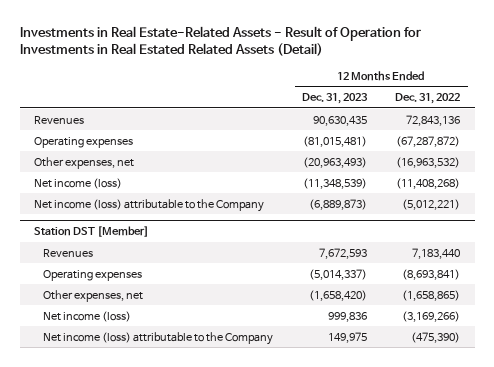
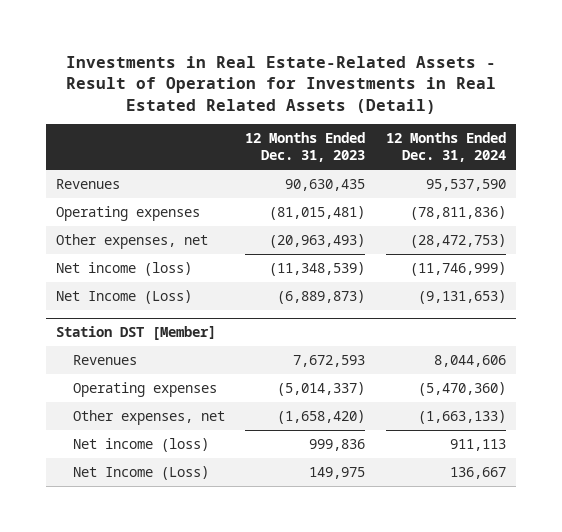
- | 12 Months Ended Dec. 31, 2023 | 12 Months Ended Dec. 31, 2022
+ | 12 Months Ended Dec. 31, 2023 | 12 Months Ended Dec. 31, 2024
- Net income (loss) attributable to the Company | (6,889,873) | (5,012,221)
+ Net Income (Loss) | (6,889,873) | (9,131,653)
@ Station DST [Member]
- Net income (loss) attributable to the Company | 149,975 | (475,390)
+ Net Income (Loss) | 149,975 | 136,667

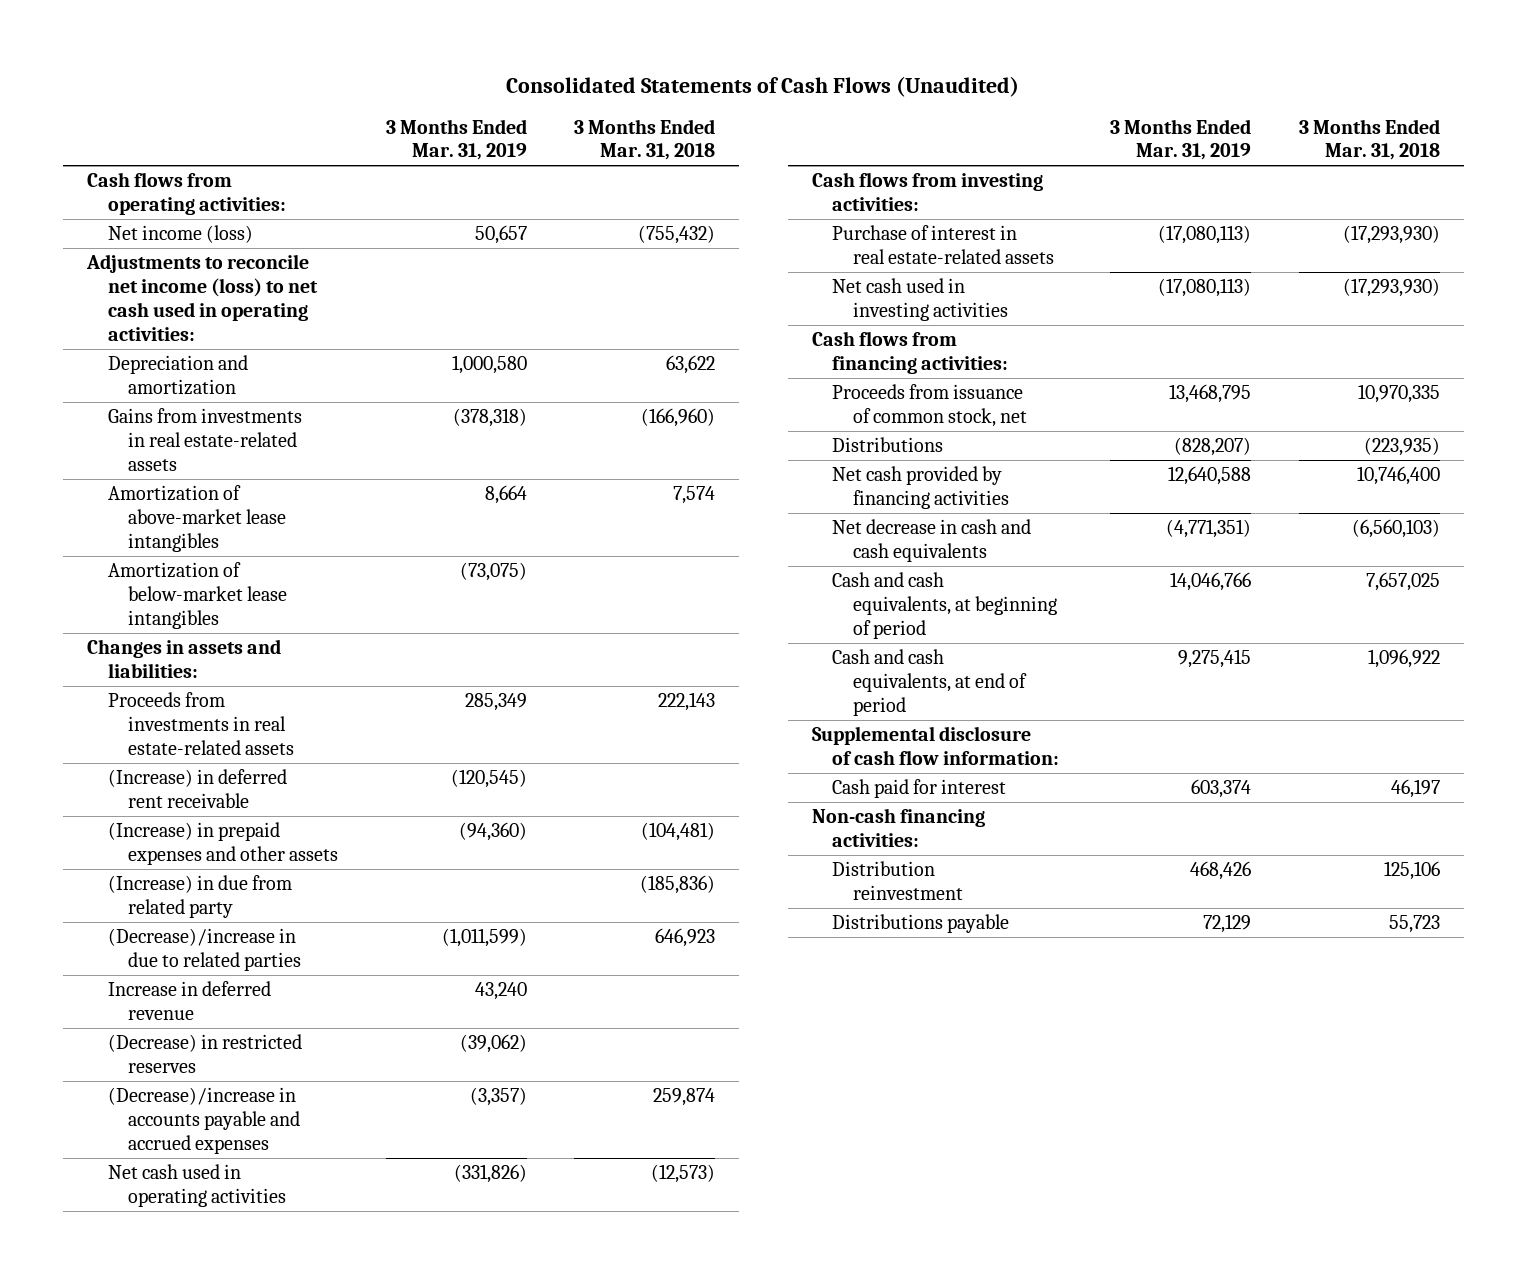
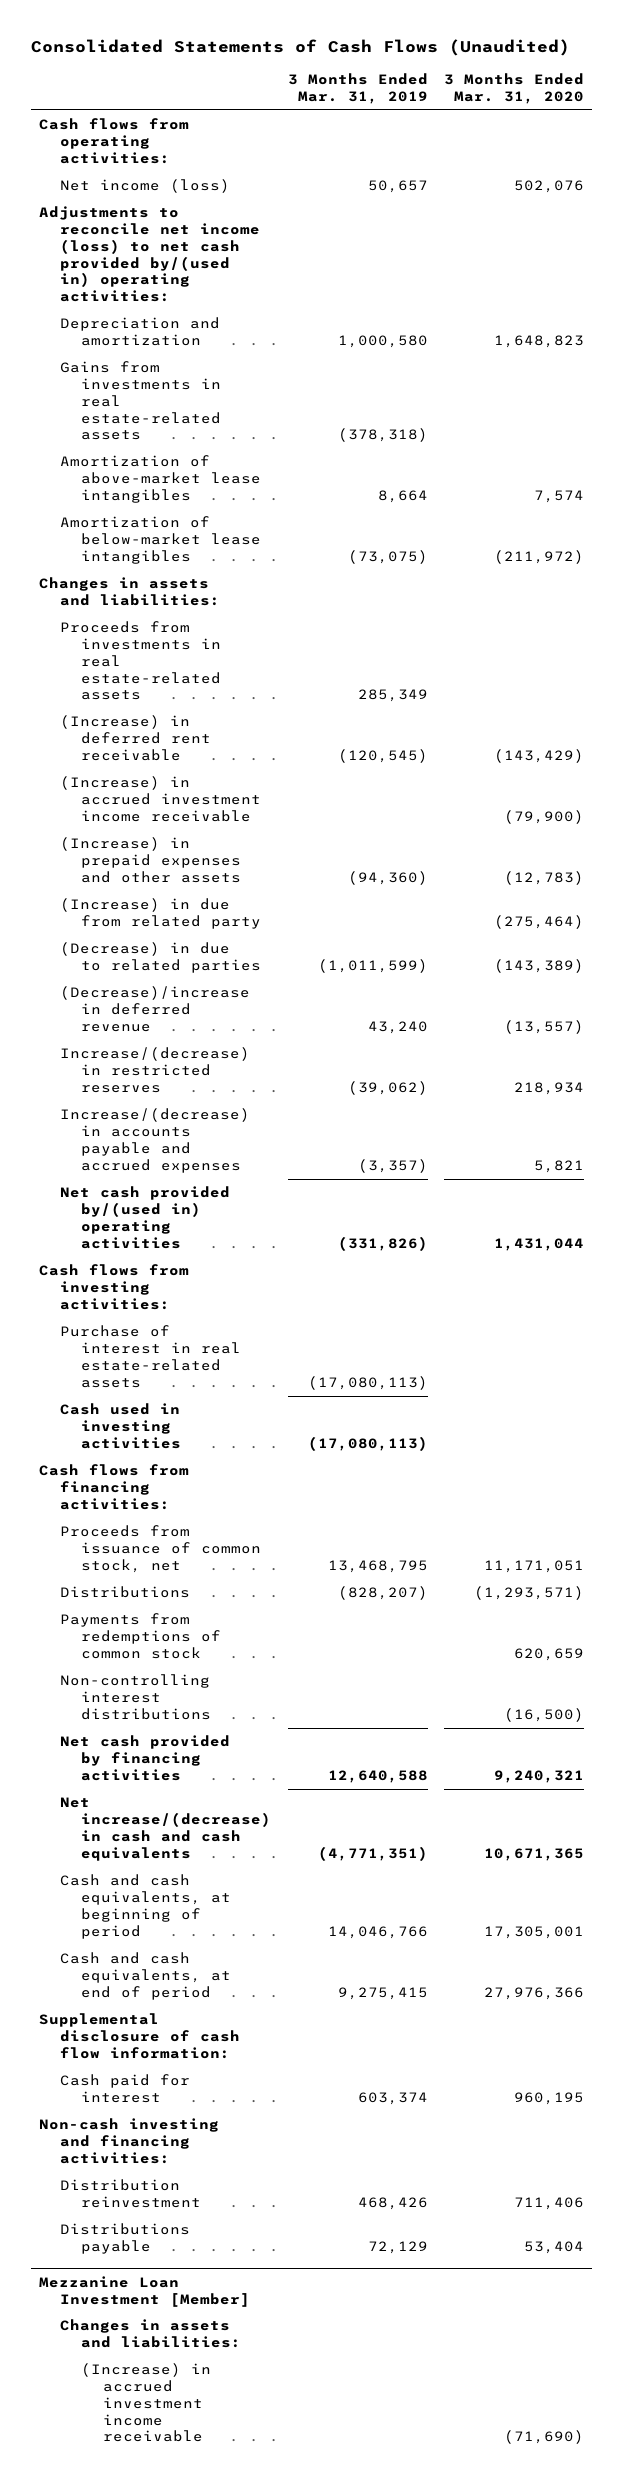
- | 3 Months Ended Mar. 31, 2019 | 3 Months Ended Mar. 31, 2018
+ | 3 Months Ended Mar. 31, 2019 | 3 Months Ended Mar. 31, 2020
- Adjustments to reconcile net income (loss) to net cash used in operating activities:
+ Adjustments to reconcile net income (loss) to net cash provided by/(used in) operating activities:
+ (Increase) in accrued investment income receivable | | (79,900)
- (Decrease)/increase in due to related parties | (1,011,599) | 646,923
- Increase in deferred revenue | 43,240 |
- (Decrease) in restricted reserves | (39,062) |
- (Decrease)/increase in accounts payable and accrued expenses | (3,357) | 259,874
- Net cash used in operating activities | (331,826) | (12,573)
+ (Decrease) in due to related parties | (1,011,599) | (143,389)
+ (Decrease)/increase in deferred revenue | 43,240 | (13,557)
+ Increase/(decrease) in restricted reserves | (39,062) | 218,934
+ Increase/(decrease) in accounts payable and accrued expenses | (3,357) | 5,821
+ Net cash provided by/(used in) operating activities | (331,826) | 1,431,044
- Net cash used in investing activities | (17,080,113) | (17,293,930)
+ Cash used in investing activities | (17,080,113) |
+ Payments from redemptions of common stock | | 620,659
+ Non-controlling interest distributions | | (16,500)
- Net decrease in cash and cash equivalents | (4,771,351) | (6,560,103)
+ Net increase/(decrease) in cash and cash equivalents | (4,771,351) | 10,671,365
- Non-cash financing activities:
+ Non-cash investing and financing activities:
+ Mezzanine Loan Investment [Member]
+ Changes in assets and liabilities:
+ (Increase) in accrued investment income receivable | | (71,690)

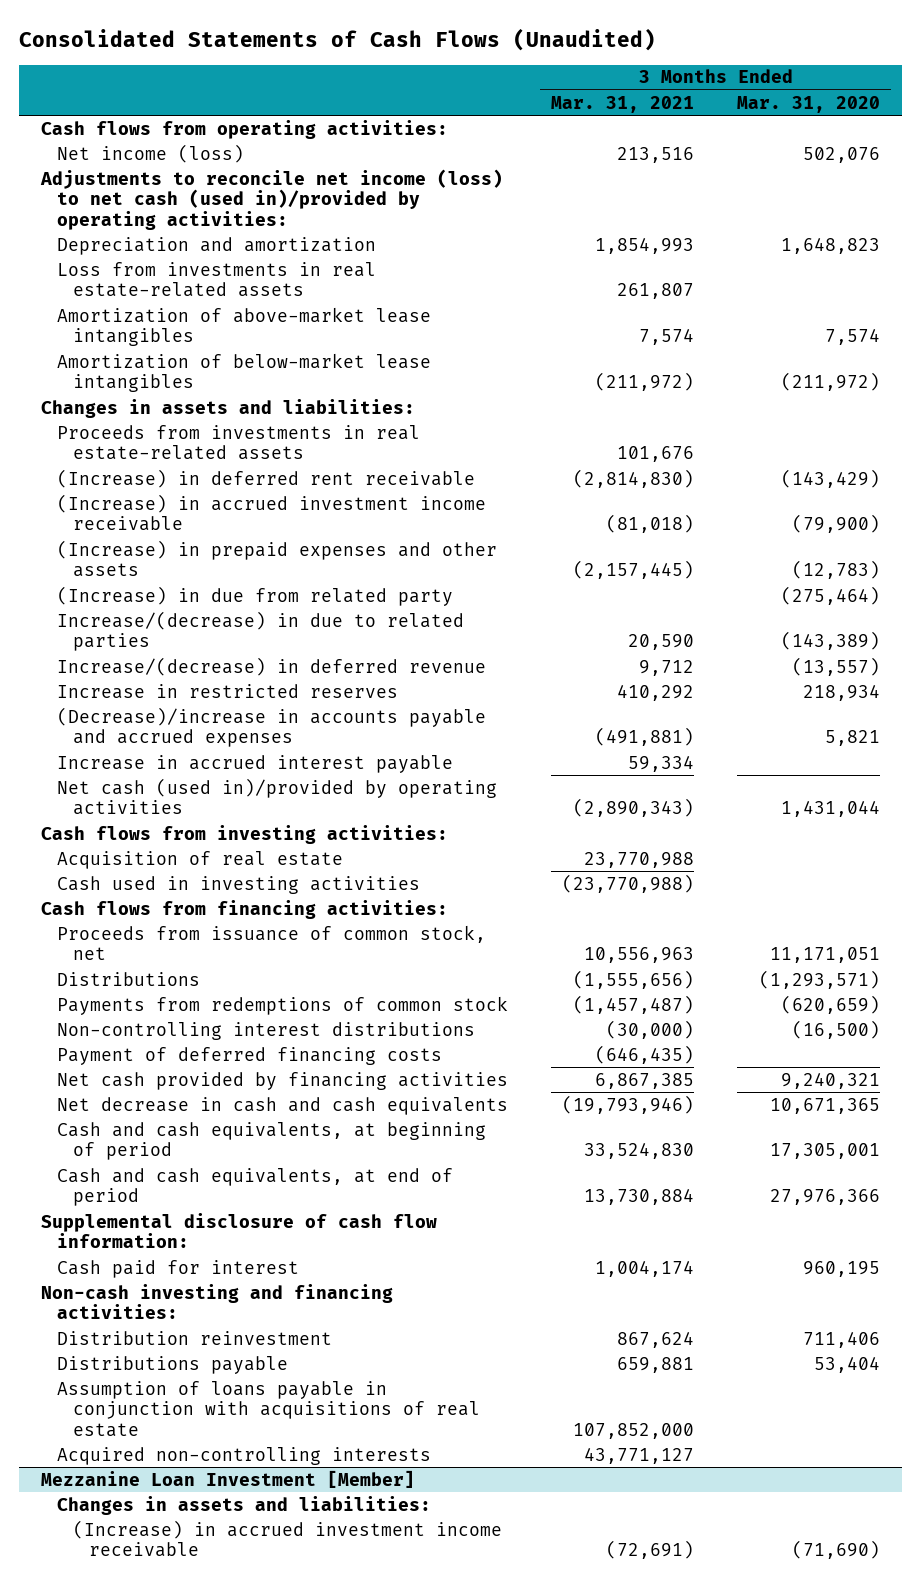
- | 3 Months Ended Mar. 31, 2019 | 3 Months Ended Mar. 31, 2020
+ | 3 Months Ended Mar. 31, 2021 | 3 Months Ended Mar. 31, 2020
- Adjustments to reconcile net income (loss) to net cash provided by/(used in) operating activities:
+ Adjustments to reconcile net income (loss) to net cash (used in)/provided by operating activities:
- Gains from investments in real estate-related assets | (378,318) |
+ Loss from investments in real estate-related assets | 261,807 |
- (Decrease) in due to related parties | (1,011,599) | (143,389)
- (Decrease)/increase in deferred revenue | 43,240 | (13,557)
- Increase/(decrease) in restricted reserves | (39,062) | 218,934
- Increase/(decrease) in accounts payable and accrued expenses | (3,357) | 5,821
- Net cash provided by/(used in) operating activities | (331,826) | 1,431,044
+ Increase/(decrease) in due to related parties | 20,590 | (143,389)
+ Increase/(decrease) in deferred revenue | 9,712 | (13,557)
+ Increase in restricted reserves | 410,292 | 218,934
+ (Decrease)/increase in accounts payable and accrued expenses | (491,881) | 5,821
+ Increase in accrued interest payable | 59,334 |
+ Net cash (used in)/provided by operating activities | (2,890,343) | 1,431,044
- Purchase of interest in real estate-related assets | (17,080,113) |
+ Acquisition of real estate | 23,770,988 |
- Payments from redemptions of common stock | | 620,659
+ Payments from redemptions of common stock | (1,457,487) | (620,659)
+ Payment of deferred financing costs | (646,435) |
- Net increase/(decrease) in cash and cash equivalents | (4,771,351) | 10,671,365
+ Net decrease in cash and cash equivalents | (19,793,946) | 10,671,365
+ Assumption of loans payable in conjunction with acquisitions of real estate | 107,852,000 |
+ Acquired non-controlling interests | 43,771,127 |

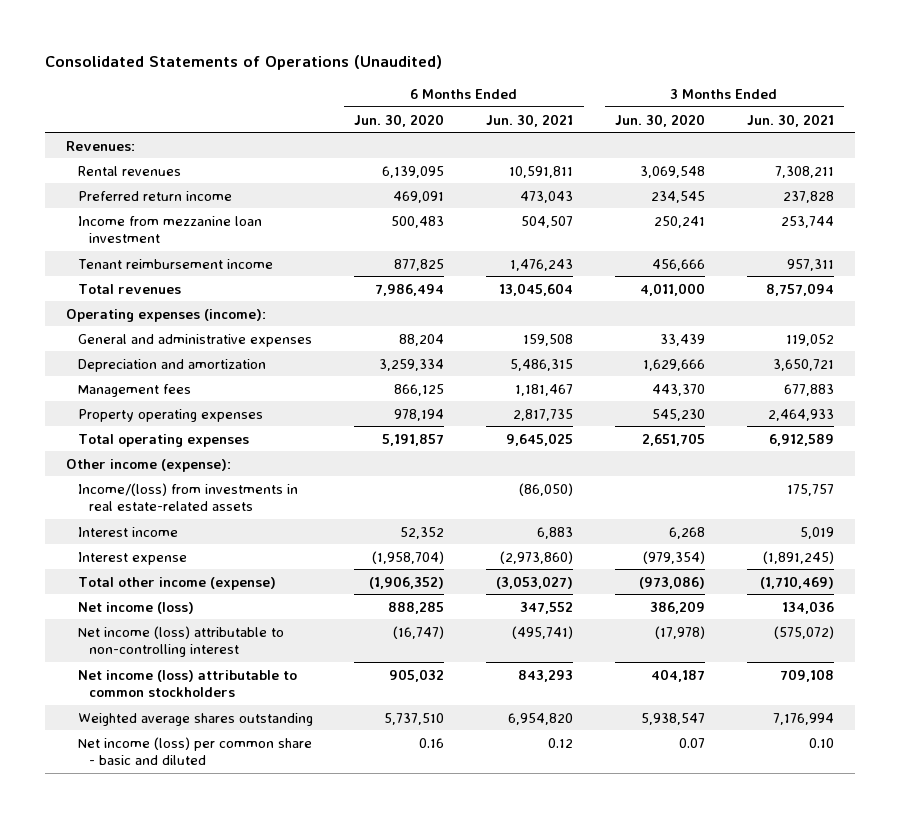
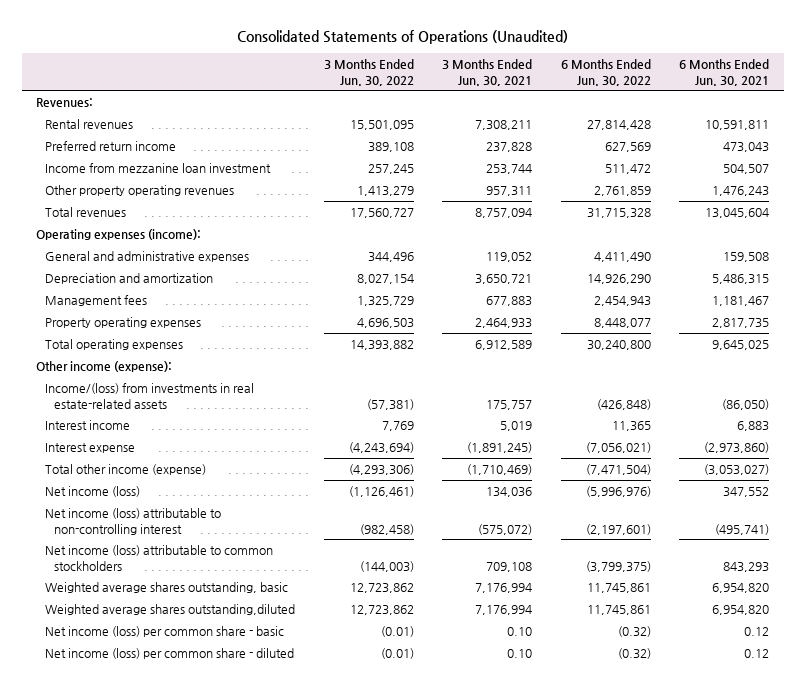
- | 6 Months Ended Jun. 30, 2020 | 6 Months Ended Jun. 30, 2021 | 3 Months Ended Jun. 30, 2020 | 3 Months Ended Jun. 30, 2021
+ | 3 Months Ended Jun. 30, 2022 | 3 Months Ended Jun. 30, 2021 | 6 Months Ended Jun. 30, 2022 | 6 Months Ended Jun. 30, 2021
- Tenant reimbursement income | 877,825 | 1,476,243 | 456,666 | 957,311
+ Other property operating revenues | 1,413,279 | 957,311 | 2,761,859 | 1,476,243
- Weighted average shares outstanding | 5,737,510 | 6,954,820 | 5,938,547 | 7,176,994
- Net income (loss) per common share - basic and diluted | 0.16 | 0.12 | 0.07 | 0.10
+ Weighted average shares outstanding, basic | 12,723,862 | 7,176,994 | 11,745,861 | 6,954,820
+ Weighted average shares outstanding,diluted | 12,723,862 | 7,176,994 | 11,745,861 | 6,954,820
+ Net income (loss) per common share - basic | (0.01) | 0.10 | (0.32) | 0.12
+ Net income (loss) per common share - diluted | (0.01) | 0.10 | (0.32) | 0.12

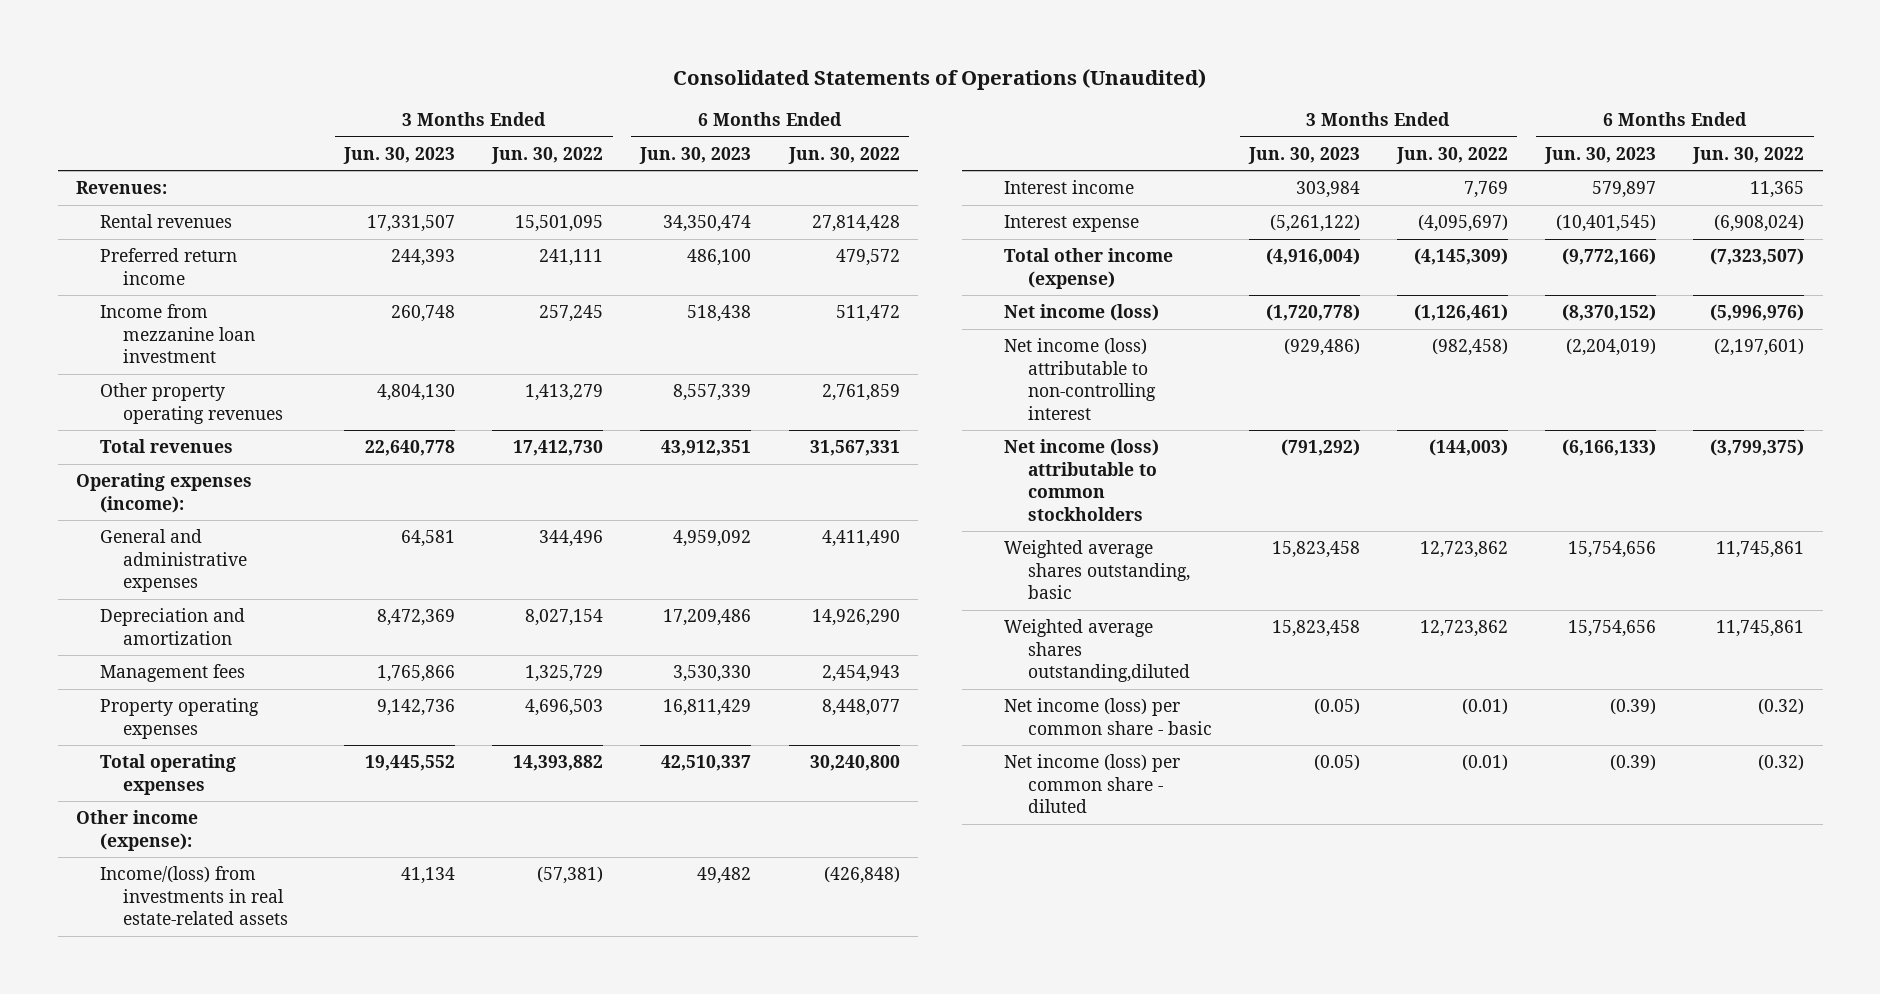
- | 3 Months Ended Jun. 30, 2022 | 3 Months Ended Jun. 30, 2021 | 6 Months Ended Jun. 30, 2022 | 6 Months Ended Jun. 30, 2021
+ | 3 Months Ended Jun. 30, 2023 | 3 Months Ended Jun. 30, 2022 | 6 Months Ended Jun. 30, 2023 | 6 Months Ended Jun. 30, 2022
- Preferred return income | 389,108 | 237,828 | 627,569 | 473,043
+ Preferred return income | 244,393 | 241,111 | 486,100 | 479,572
- Total revenues | 17,560,727 | 8,757,094 | 31,715,328 | 13,045,604
+ Total revenues | 22,640,778 | 17,412,730 | 43,912,351 | 31,567,331
- Interest expense | (4,243,694) | (1,891,245) | (7,056,021) | (2,973,860)
- Total other income (expense) | (4,293,306) | (1,710,469) | (7,471,504) | (3,053,027)
+ Interest expense | (5,261,122) | (4,095,697) | (10,401,545) | (6,908,024)
+ Total other income (expense) | (4,916,004) | (4,145,309) | (9,772,166) | (7,323,507)

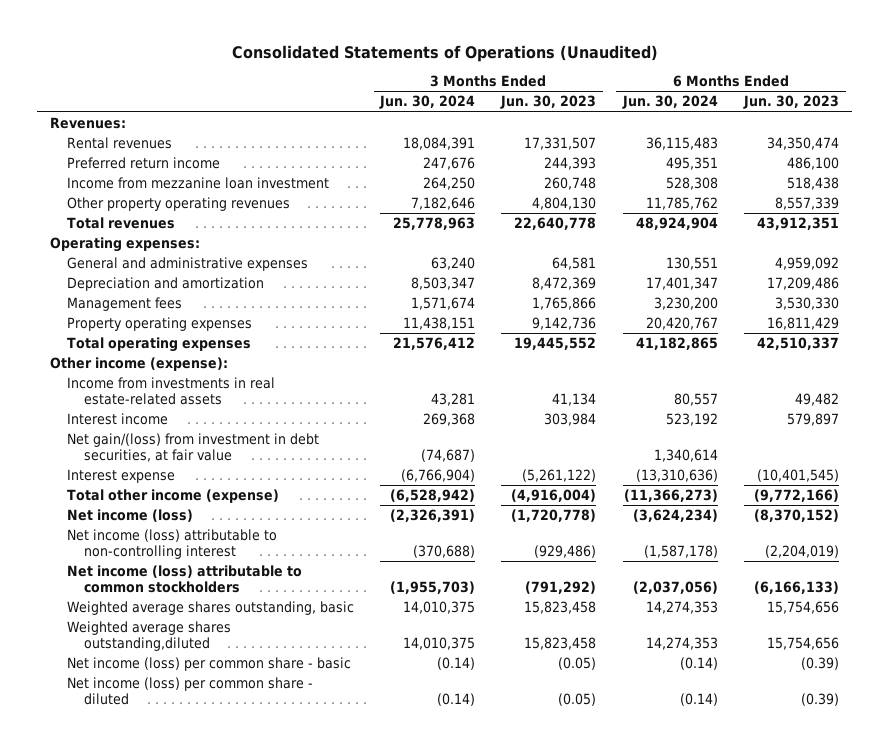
- | 3 Months Ended Jun. 30, 2023 | 3 Months Ended Jun. 30, 2022 | 6 Months Ended Jun. 30, 2023 | 6 Months Ended Jun. 30, 2022
+ | 3 Months Ended Jun. 30, 2024 | 3 Months Ended Jun. 30, 2023 | 6 Months Ended Jun. 30, 2024 | 6 Months Ended Jun. 30, 2023
- Operating expenses (income):
+ Operating expenses:
- Income/(loss) from investments in real estate-related assets | 41,134 | (57,381) | 49,482 | (426,848)
+ Income from investments in real estate-related assets | 43,281 | 41,134 | 80,557 | 49,482
+ Net gain/(loss) from investment in debt securities, at fair value | (74,687) | | 1,340,614 |

